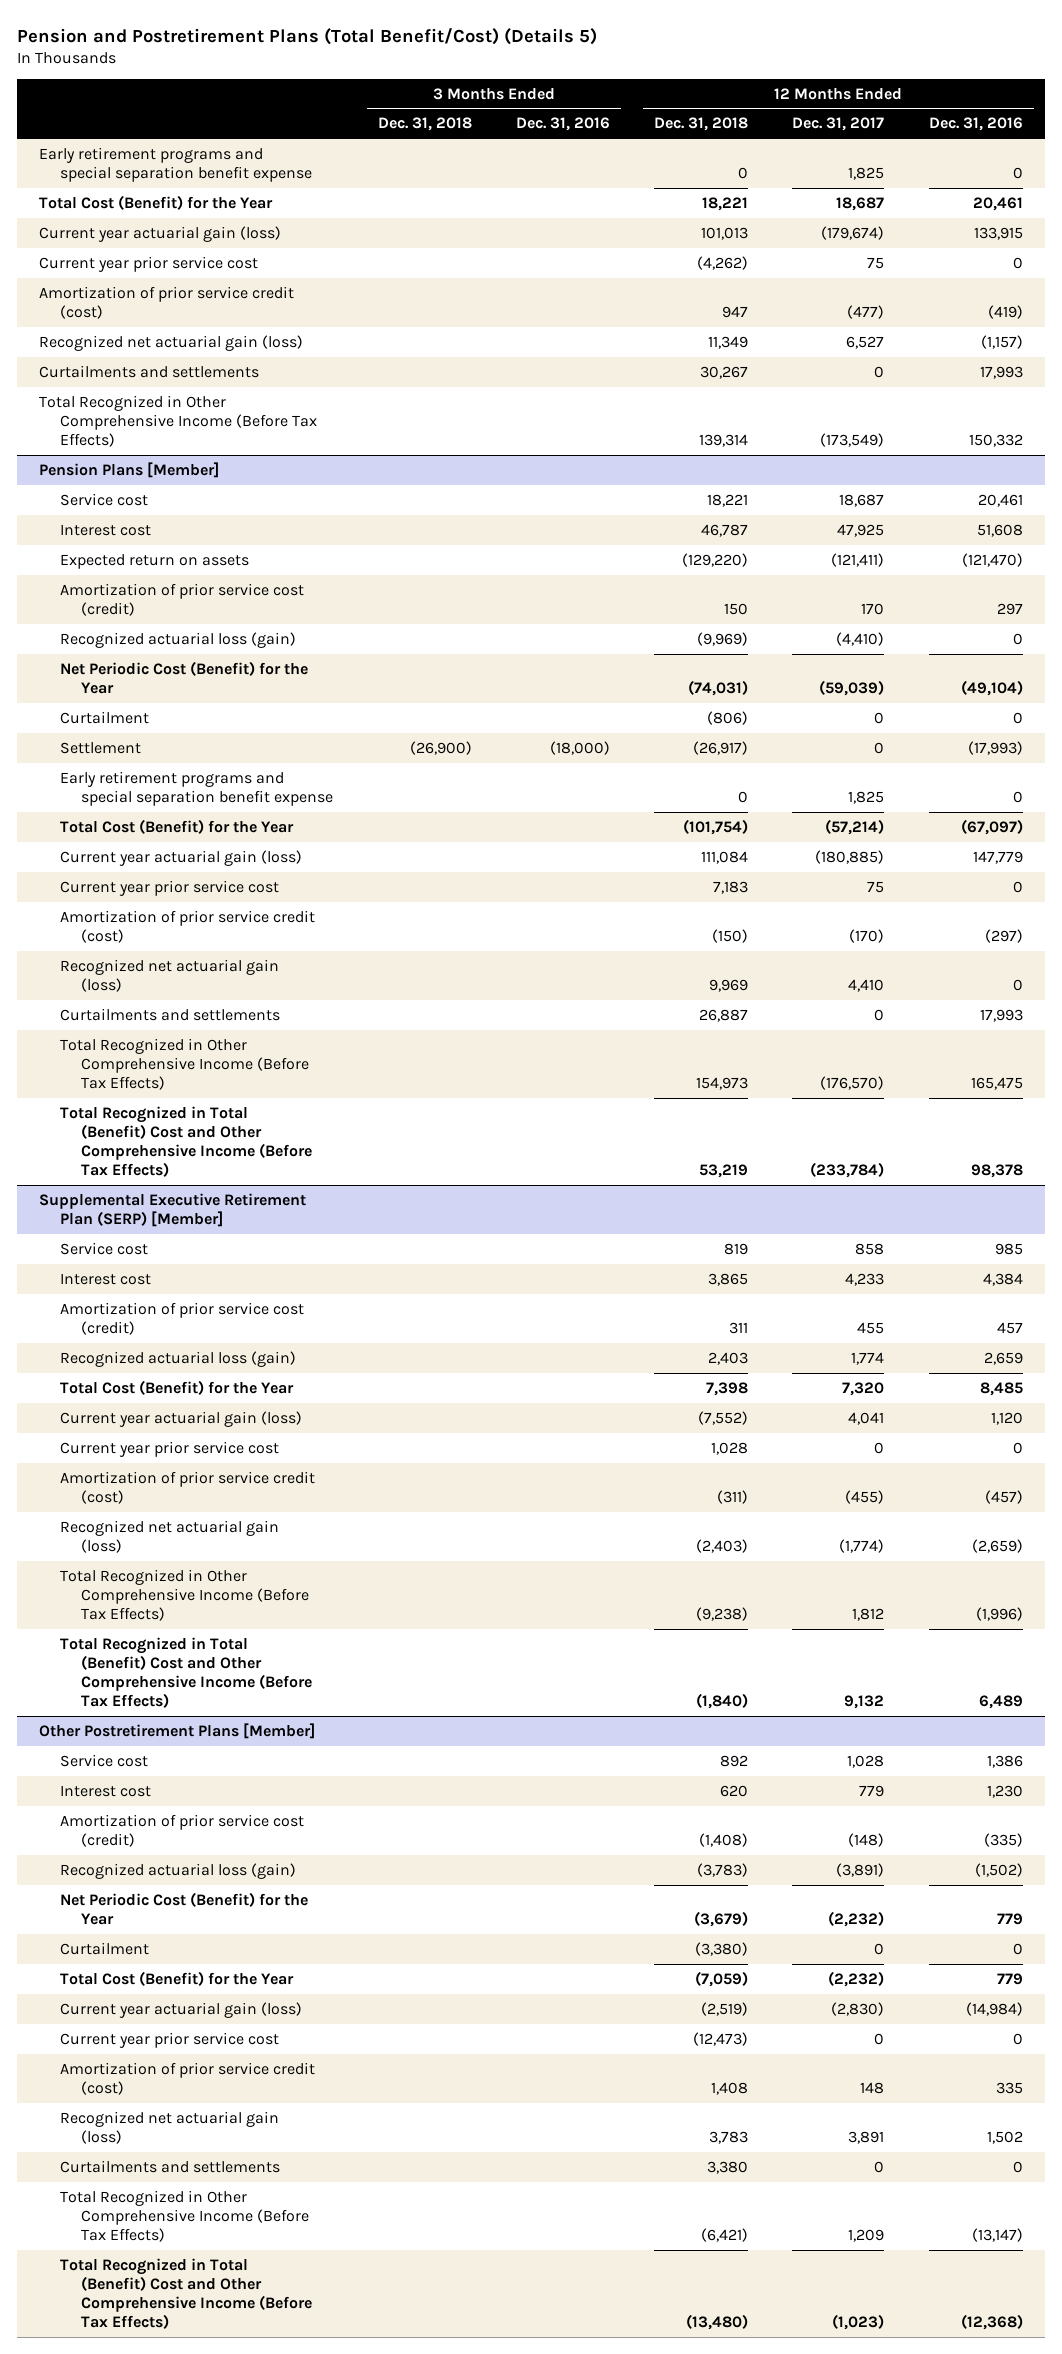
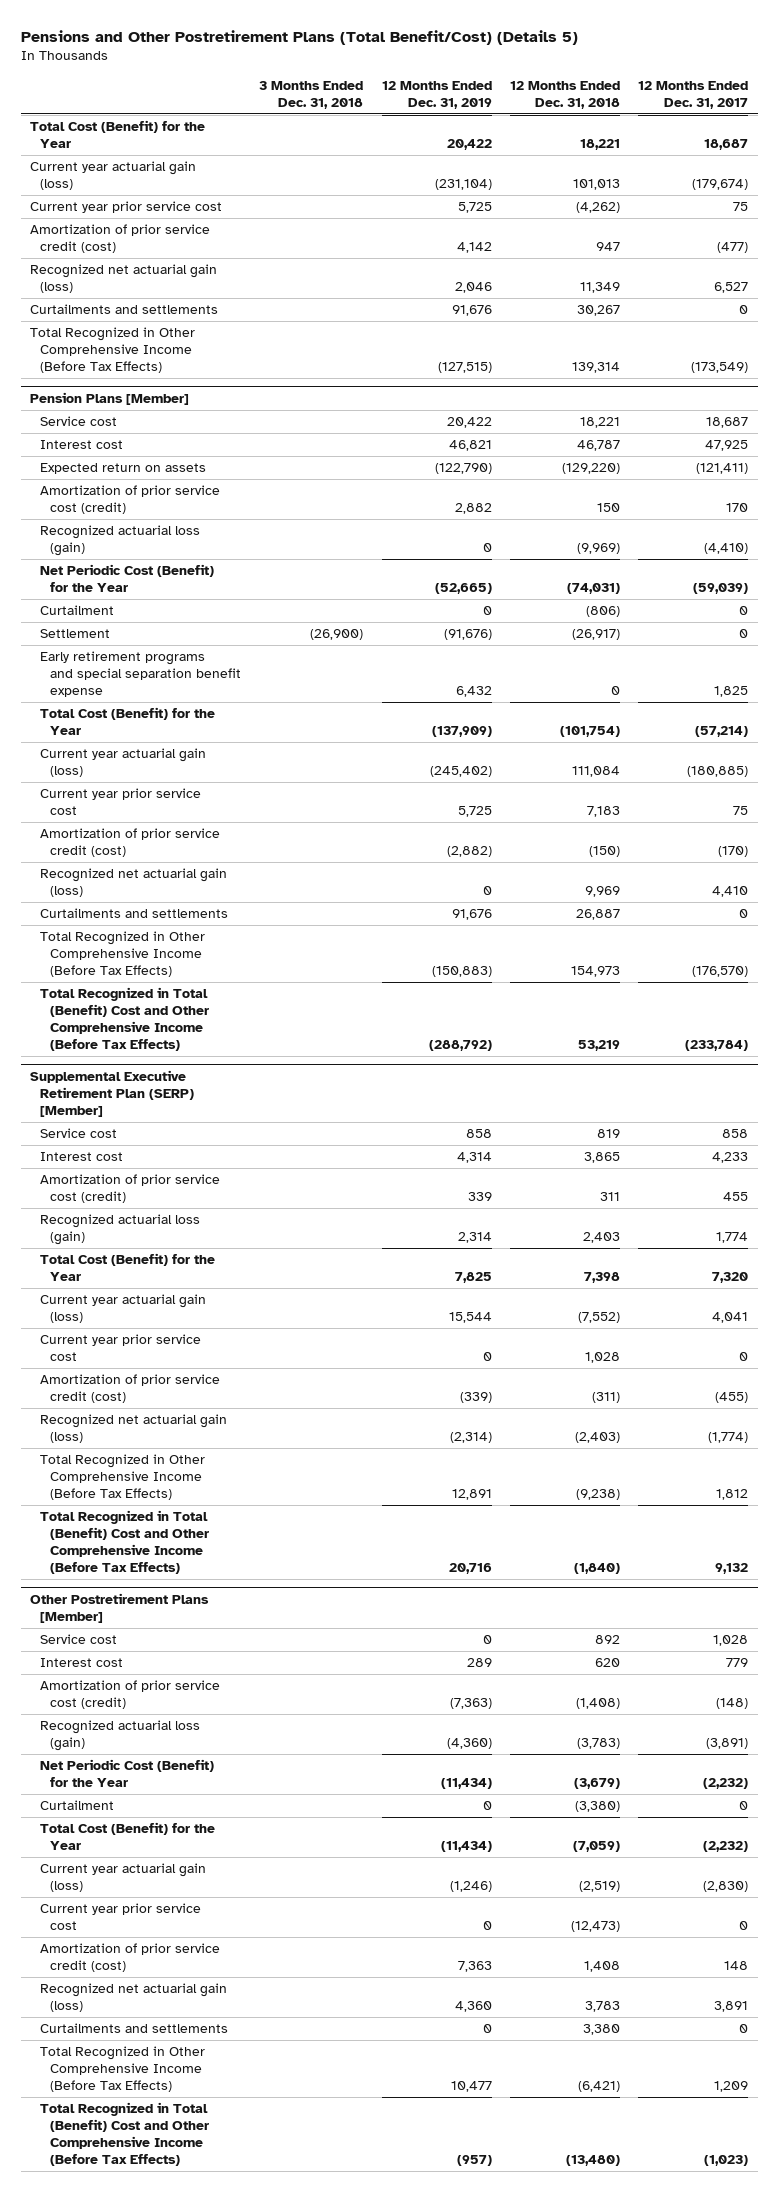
- Pension and Postretirement Plans (Total Benefit/Cost) (Details 5)
+ Pensions and Other Postretirement Plans (Total Benefit/Cost) (Details 5)
- | 3 Months Ended Dec. 31, 2018 | 3 Months Ended Dec. 31, 2016 | 12 Months Ended Dec. 31, 2018 | 12 Months Ended Dec. 31, 2017 | 12 Months Ended Dec. 31, 2016
+ | 3 Months Ended Dec. 31, 2018 | 12 Months Ended Dec. 31, 2019 | 12 Months Ended Dec. 31, 2018 | 12 Months Ended Dec. 31, 2017
- Early retirement programs and special separation benefit expense | | | 0 | 1,825 | 0

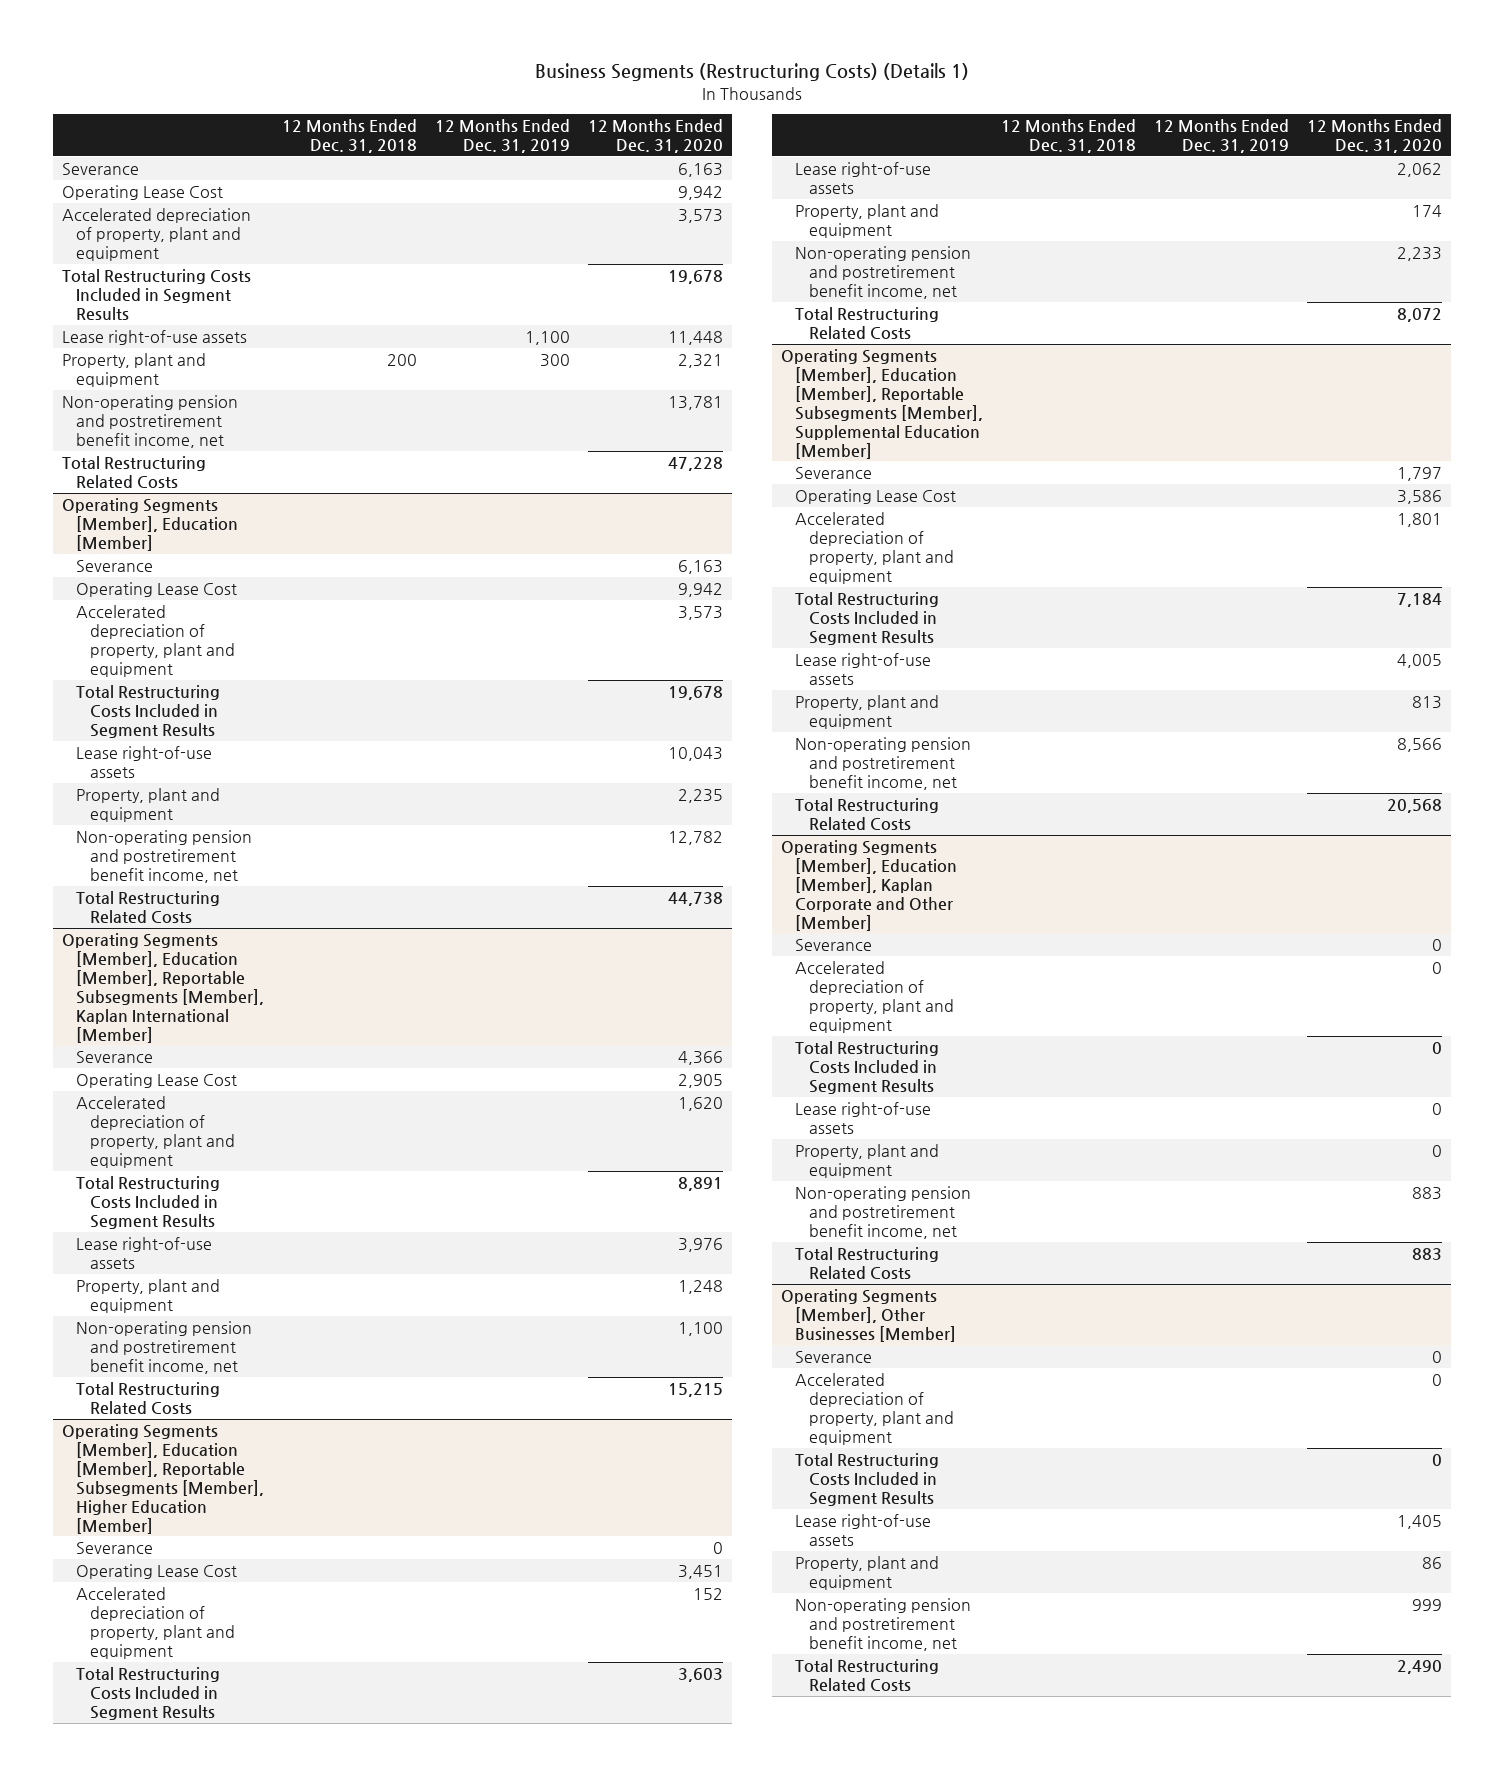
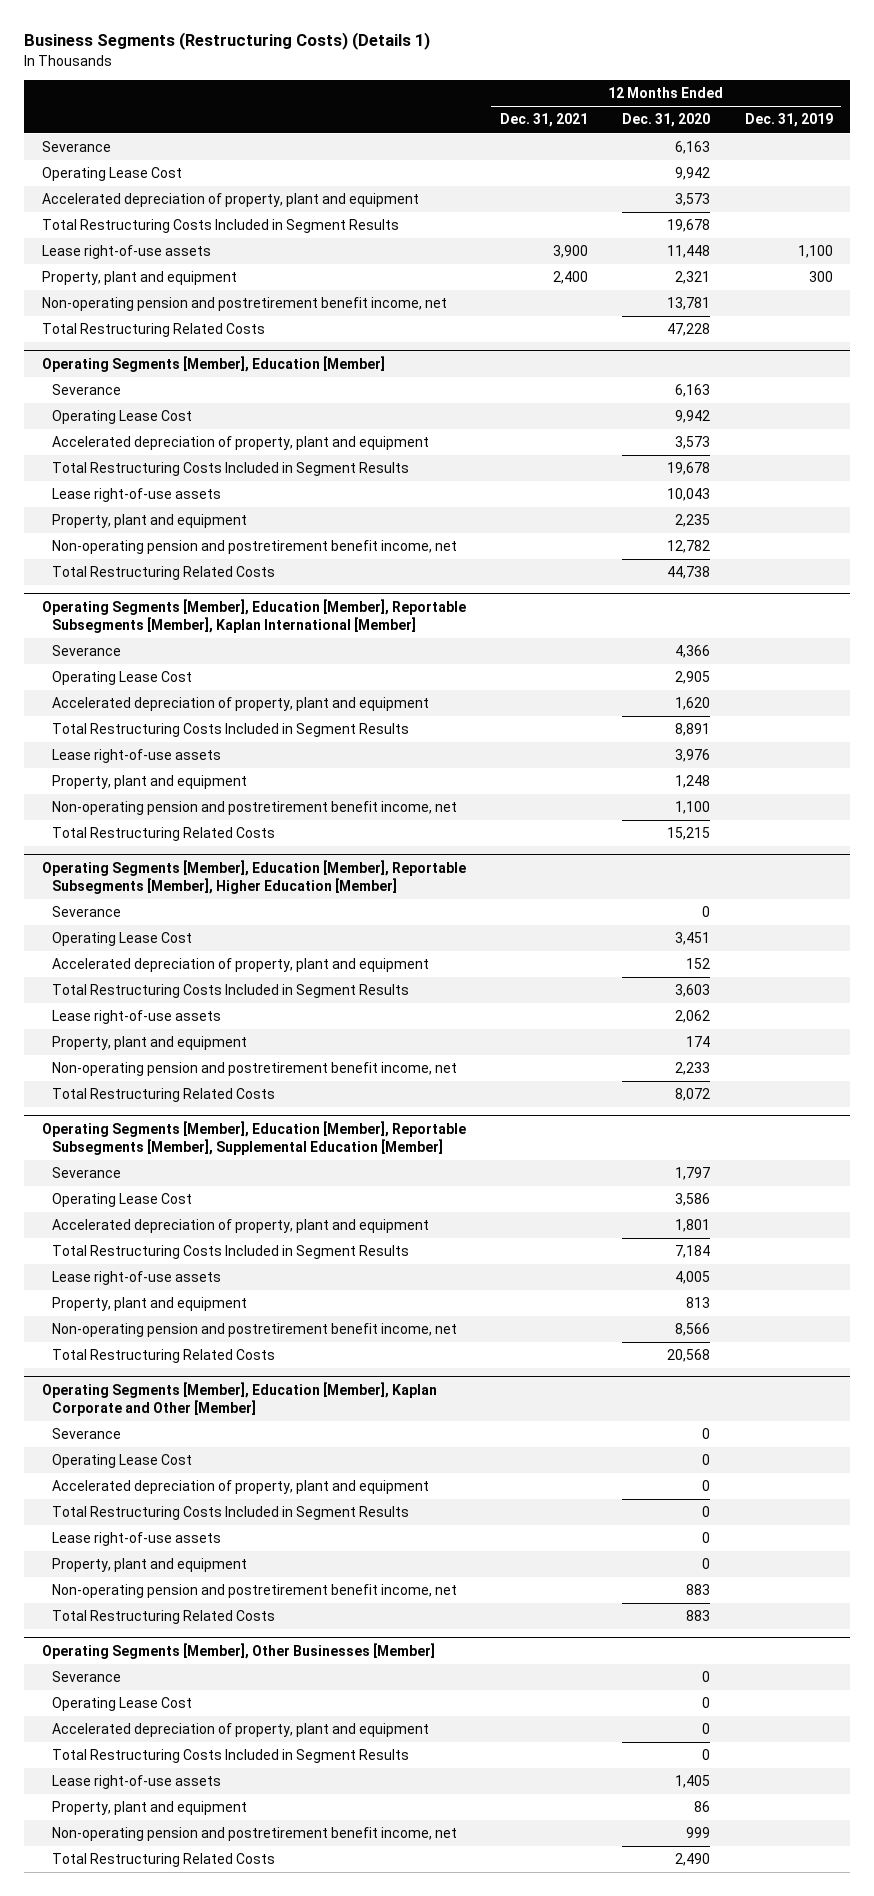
- | 12 Months Ended Dec. 31, 2018 | 12 Months Ended Dec. 31, 2019 | 12 Months Ended Dec. 31, 2020
+ | 12 Months Ended Dec. 31, 2021 | 12 Months Ended Dec. 31, 2020 | 12 Months Ended Dec. 31, 2019
@ Operating Segments [Member], Education [Member], Kaplan Corporate and Other [Member]
+ Operating Lease Cost | | 0 |
@ Operating Segments [Member], Other Businesses [Member]
+ Operating Lease Cost | | 0 |

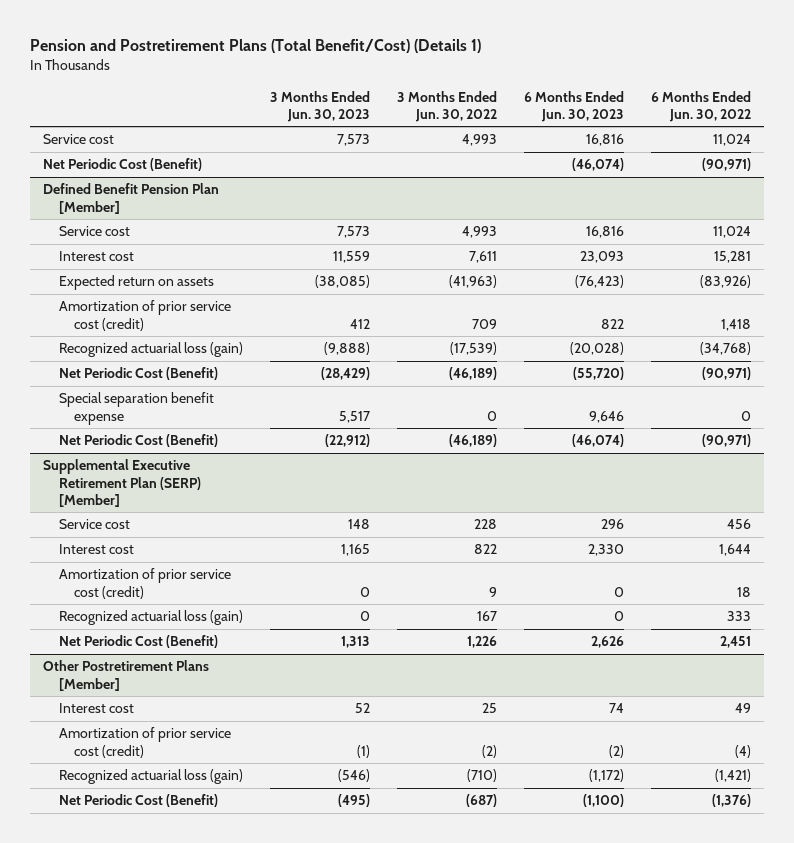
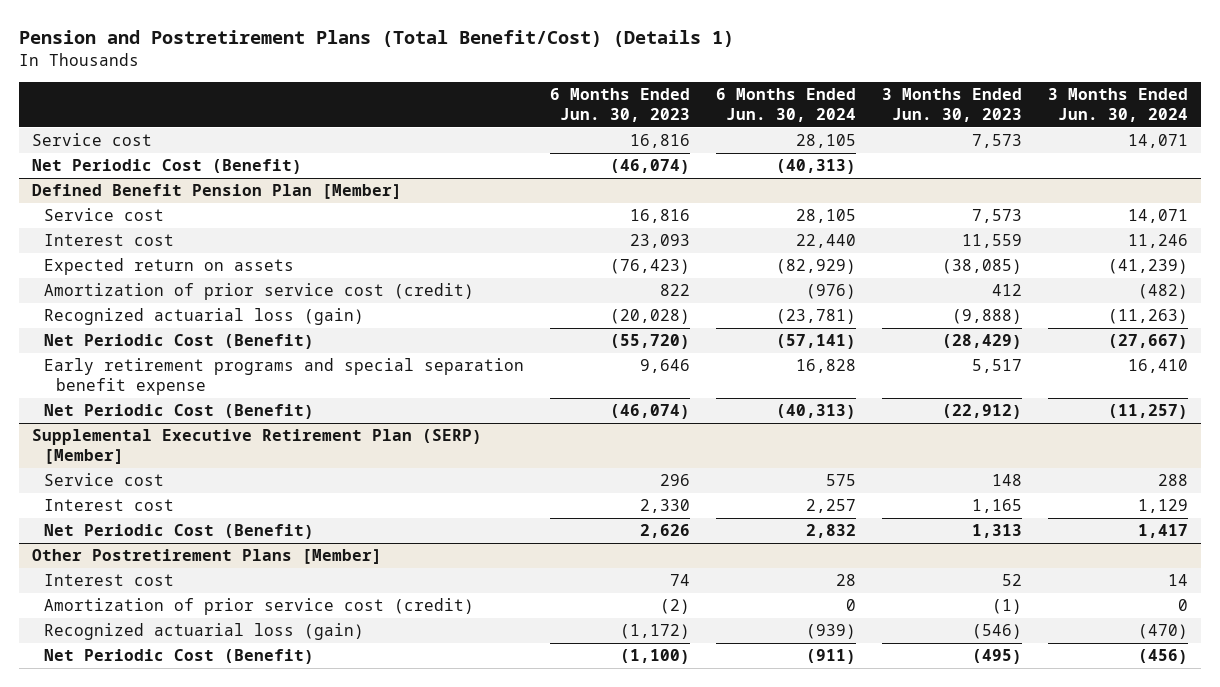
- | 3 Months Ended Jun. 30, 2023 | 3 Months Ended Jun. 30, 2022 | 6 Months Ended Jun. 30, 2023 | 6 Months Ended Jun. 30, 2022
+ | 6 Months Ended Jun. 30, 2023 | 6 Months Ended Jun. 30, 2024 | 3 Months Ended Jun. 30, 2023 | 3 Months Ended Jun. 30, 2024
@ Defined Benefit Pension Plan [Member]
- Special separation benefit expense | 5,517 | 0 | 9,646 | 0
+ Early retirement programs and special separation benefit expense | 9,646 | 16,828 | 5,517 | 16,410
@ Supplemental Executive Retirement Plan (SERP) [Member]
- Amortization of prior service cost (credit) | 0 | 9 | 0 | 18
- Recognized actuarial loss (gain) | 0 | 167 | 0 | 333

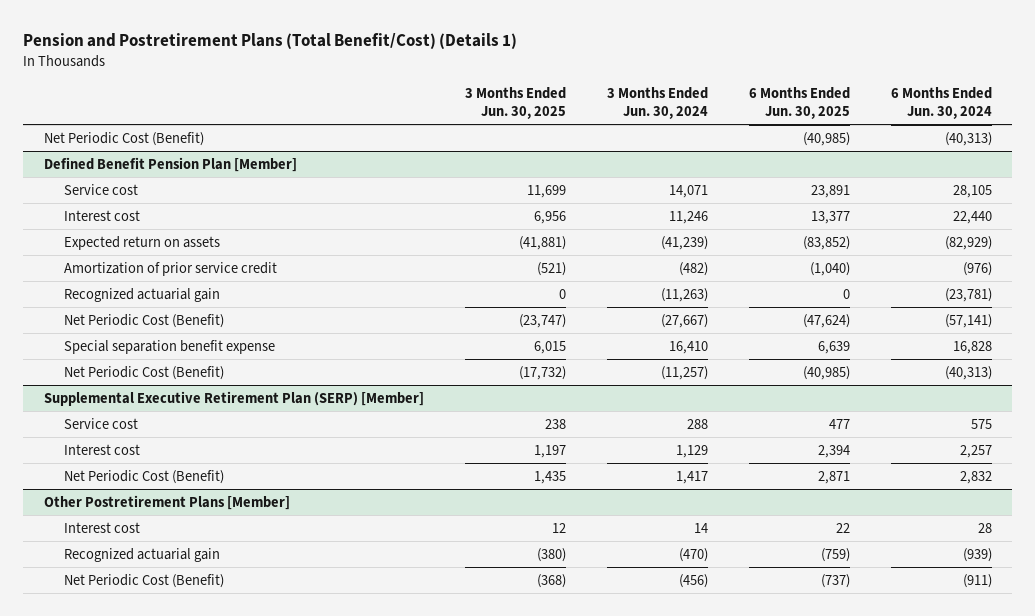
- | 6 Months Ended Jun. 30, 2023 | 6 Months Ended Jun. 30, 2024 | 3 Months Ended Jun. 30, 2023 | 3 Months Ended Jun. 30, 2024
+ | 3 Months Ended Jun. 30, 2025 | 3 Months Ended Jun. 30, 2024 | 6 Months Ended Jun. 30, 2025 | 6 Months Ended Jun. 30, 2024
- Service cost | 16,816 | 28,105 | 7,573 | 14,071
@ Defined Benefit Pension Plan [Member]
- Amortization of prior service cost (credit) | 822 | (976) | 412 | (482)
- Recognized actuarial loss (gain) | (20,028) | (23,781) | (9,888) | (11,263)
+ Amortization of prior service credit | (521) | (482) | (1,040) | (976)
+ Recognized actuarial gain | 0 | (11,263) | 0 | (23,781)
- Early retirement programs and special separation benefit expense | 9,646 | 16,828 | 5,517 | 16,410
+ Special separation benefit expense | 6,015 | 16,410 | 6,639 | 16,828
@ Other Postretirement Plans [Member]
- Amortization of prior service cost (credit) | (2) | 0 | (1) | 0
- Recognized actuarial loss (gain) | (1,172) | (939) | (546) | (470)
+ Recognized actuarial gain | (380) | (470) | (759) | (939)

